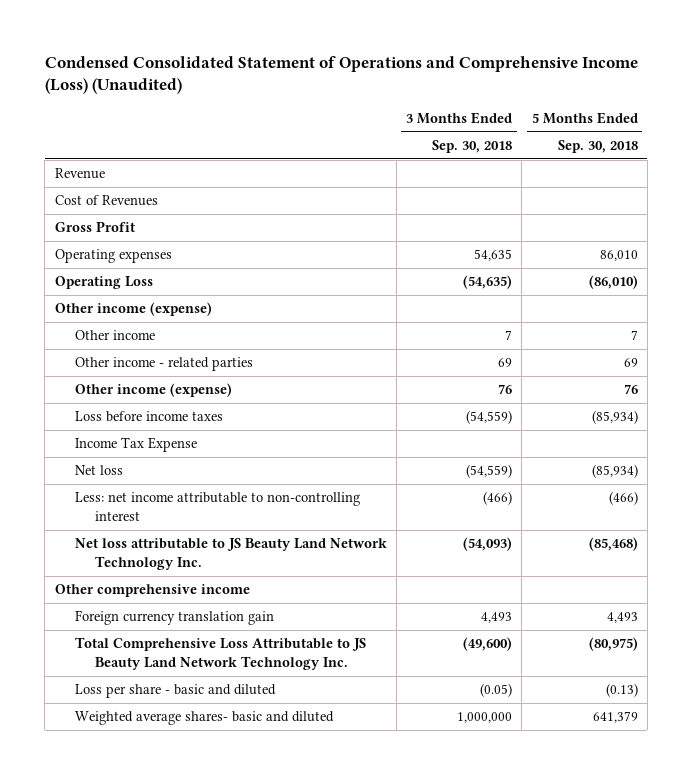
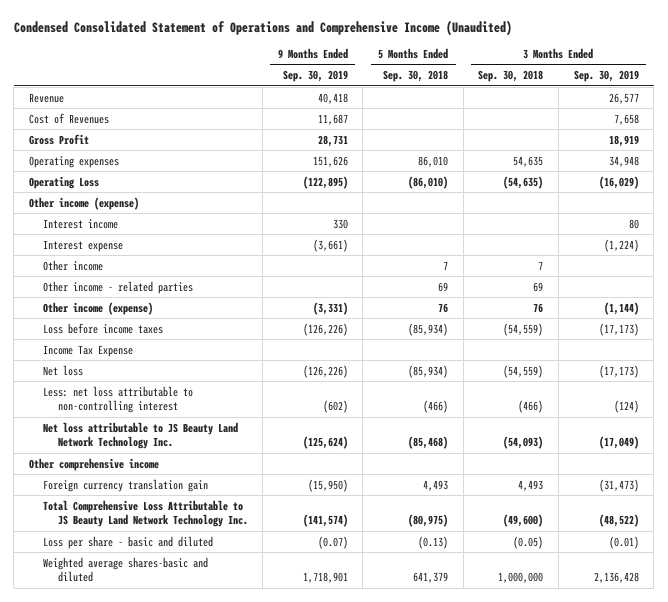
- Condensed Consolidated Statement of Operations and Comprehensive Income (Loss) (Unaudited)
+ Condensed Consolidated Statement of Operations and Comprehensive Income (Unaudited)
- | 3 Months Ended Sep. 30, 2018 | 5 Months Ended Sep. 30, 2018
+ | 9 Months Ended Sep. 30, 2019 | 5 Months Ended Sep. 30, 2018 | 3 Months Ended Sep. 30, 2018 | 3 Months Ended Sep. 30, 2019
+ Interest income | 330 | | | 80
+ Interest expense | (3,661) | | | (1,224)
- Less: net income attributable to non-controlling interest | (466) | (466)
+ Less: net loss attributable to non-controlling interest | (602) | (466) | (466) | (124)
- Weighted average shares- basic and diluted | 1,000,000 | 641,379
+ Weighted average shares-basic and diluted | 1,718,901 | 641,379 | 1,000,000 | 2,136,428

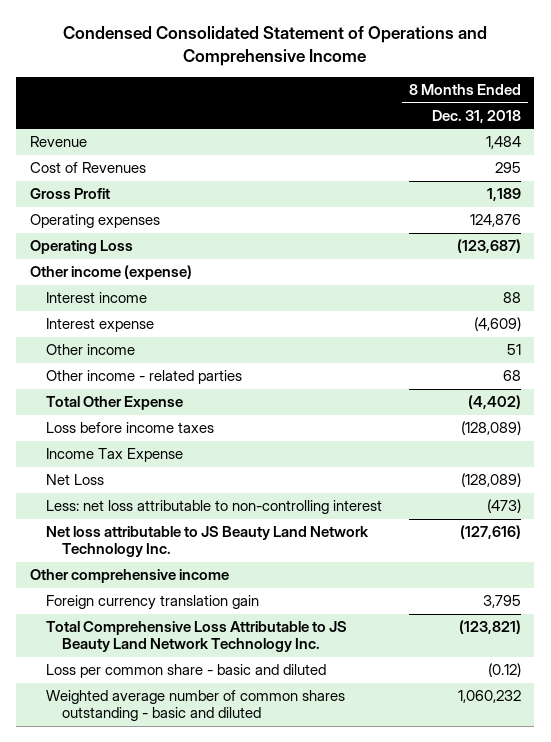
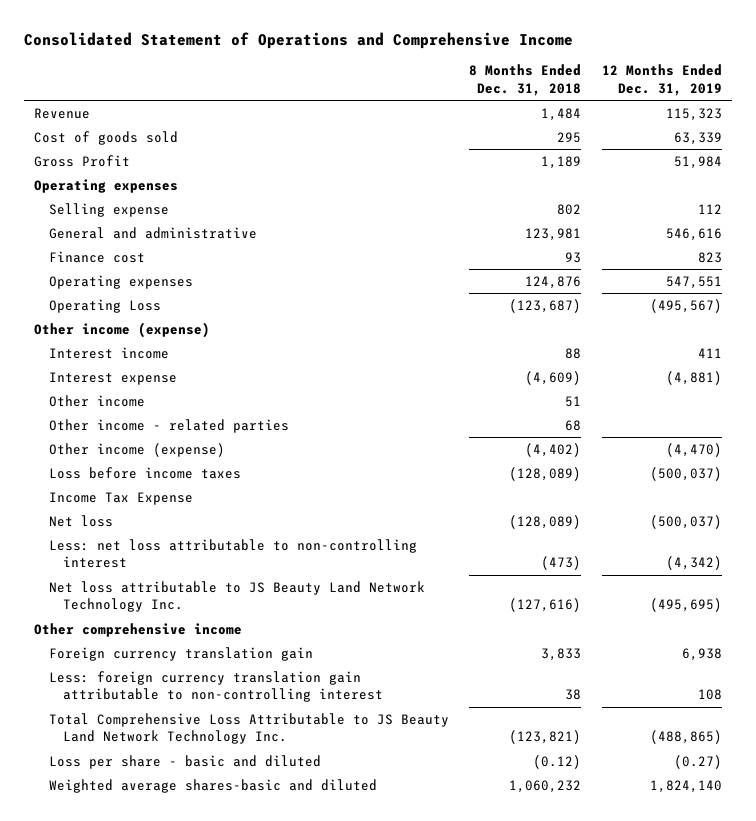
- Condensed Consolidated Statement of Operations and Comprehensive Income
+ Consolidated Statement of Operations and Comprehensive Income
- | 8 Months Ended Dec. 31, 2018
+ | 8 Months Ended Dec. 31, 2018 | 12 Months Ended Dec. 31, 2019
- Cost of Revenues | 295
+ Cost of goods sold | 295 | 63,339
+ Operating expenses
+ Selling expense | 802 | 112
+ General and administrative | 123,981 | 546,616
+ Finance cost | 93 | 823
- Total Other Expense | (4,402)
+ Other income (expense) | (4,402) | (4,470)
- Net Loss | (128,089)
+ Net loss | (128,089) | (500,037)
- Foreign currency translation gain | 3,795
+ Foreign currency translation gain | 3,833 | 6,938
+ Less: foreign currency translation gain attributable to non-controlling interest | 38 | 108
- Loss per common share - basic and diluted | (0.12)
- Weighted average number of common shares outstanding - basic and diluted | 1,060,232
+ Loss per share - basic and diluted | (0.12) | (0.27)
+ Weighted average shares-basic and diluted | 1,060,232 | 1,824,140

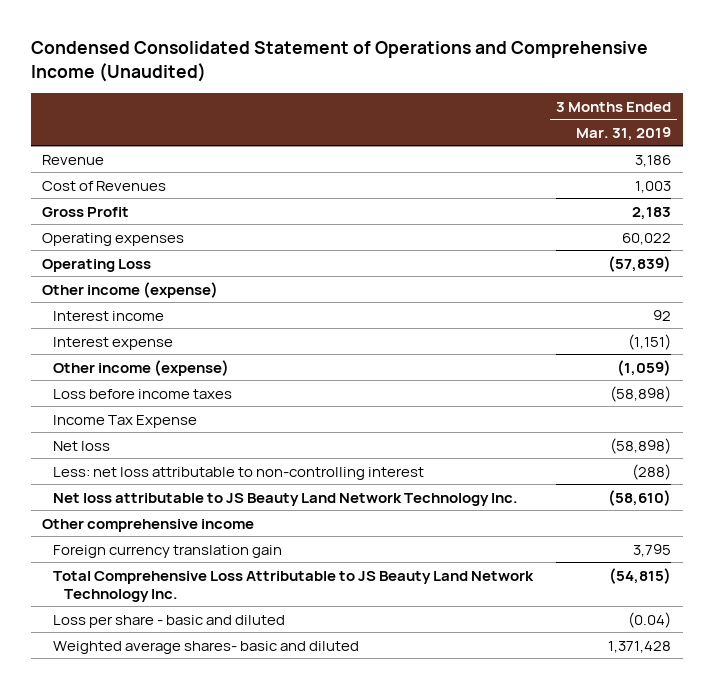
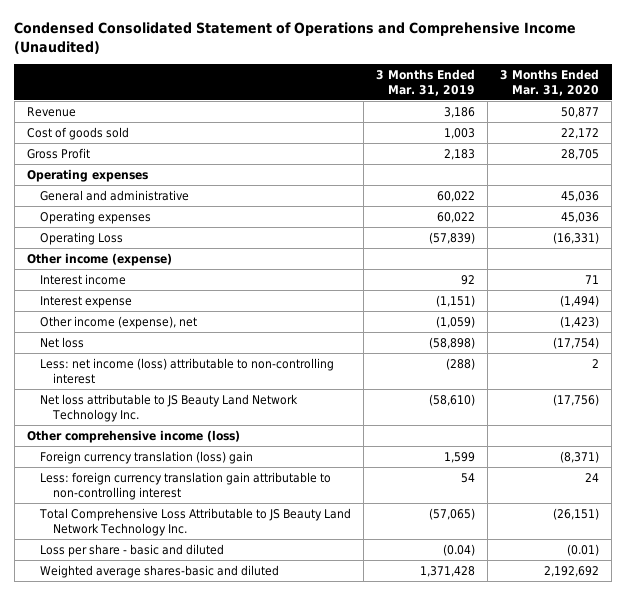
- | 3 Months Ended Mar. 31, 2019
+ | 3 Months Ended Mar. 31, 2019 | 3 Months Ended Mar. 31, 2020
- Cost of Revenues | 1,003
+ Cost of goods sold | 1,003 | 22,172
+ Operating expenses
+ General and administrative | 60,022 | 45,036
- Other income (expense) | (1,059)
- Loss before income taxes | (58,898)
- Income Tax Expense
+ Other income (expense), net | (1,059) | (1,423)
- Less: net loss attributable to non-controlling interest | (288)
+ Less: net income (loss) attributable to non-controlling interest | (288) | 2
- Other comprehensive income
- Foreign currency translation gain | 3,795
- Total Comprehensive Loss Attributable to JS Beauty Land Network Technology Inc. | (54,815)
+ Other comprehensive income (loss)
+ Foreign currency translation (loss) gain | 1,599 | (8,371)
+ Less: foreign currency translation gain attributable to non-controlling interest | 54 | 24
+ Total Comprehensive Loss Attributable to JS Beauty Land Network Technology Inc. | (57,065) | (26,151)
- Weighted average shares- basic and diluted | 1,371,428
+ Weighted average shares-basic and diluted | 1,371,428 | 2,192,692

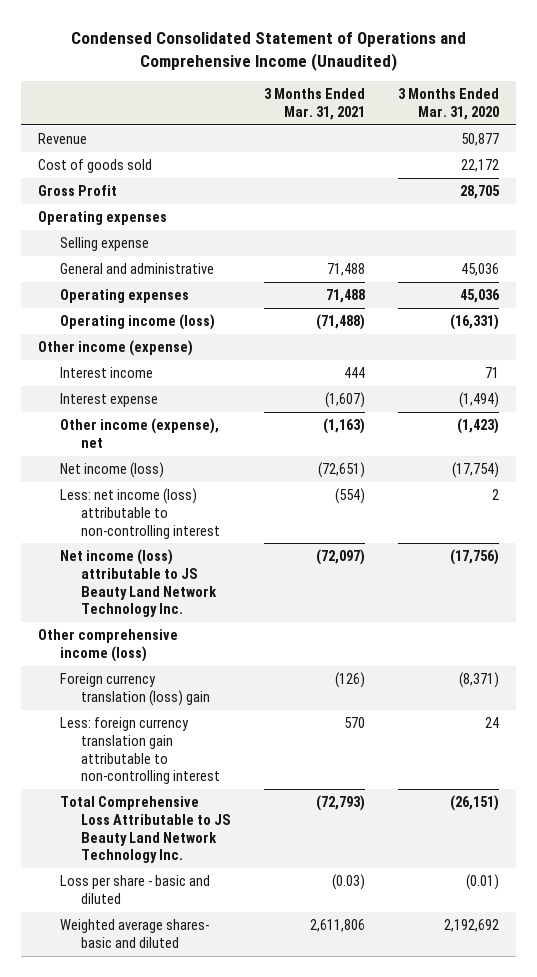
- | 3 Months Ended Mar. 31, 2019 | 3 Months Ended Mar. 31, 2020
+ | 3 Months Ended Mar. 31, 2021 | 3 Months Ended Mar. 31, 2020
+ Selling expense
- Operating Loss | (57,839) | (16,331)
+ Operating income (loss) | (71,488) | (16,331)
- Net loss | (58,898) | (17,754)
+ Net income (loss) | (72,651) | (17,754)
- Net loss attributable to JS Beauty Land Network Technology Inc. | (58,610) | (17,756)
+ Net income (loss) attributable to JS Beauty Land Network Technology Inc. | (72,097) | (17,756)
- Weighted average shares-basic and diluted | 1,371,428 | 2,192,692
+ Weighted average shares- basic and diluted | 2,611,806 | 2,192,692

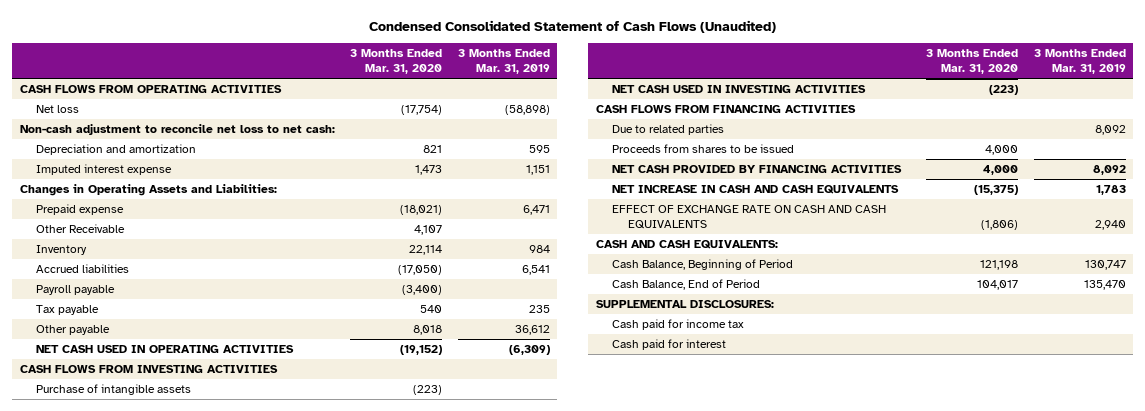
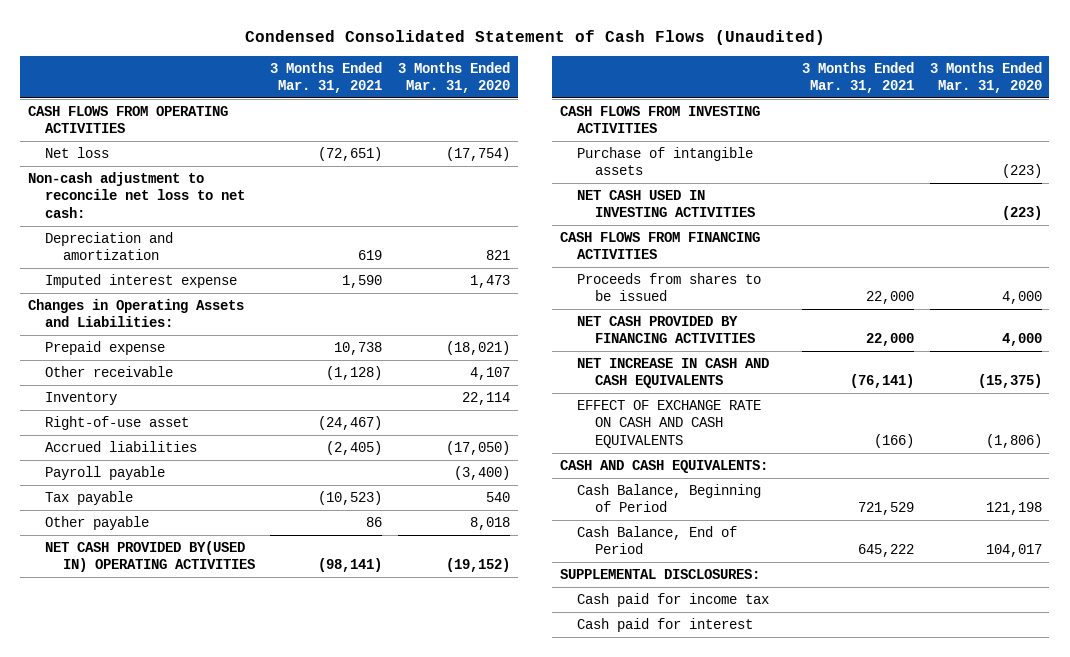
- | 3 Months Ended Mar. 31, 2020 | 3 Months Ended Mar. 31, 2019
+ | 3 Months Ended Mar. 31, 2021 | 3 Months Ended Mar. 31, 2020
- Other Receivable | 4,107 |
+ Other receivable | (1,128) | 4,107
+ Right-of-use asset | (24,467) |
- NET CASH USED IN OPERATING ACTIVITIES | (19,152) | (6,309)
+ NET CASH PROVIDED BY(USED IN) OPERATING ACTIVITIES | (98,141) | (19,152)
- Due to related parties | | 8,092

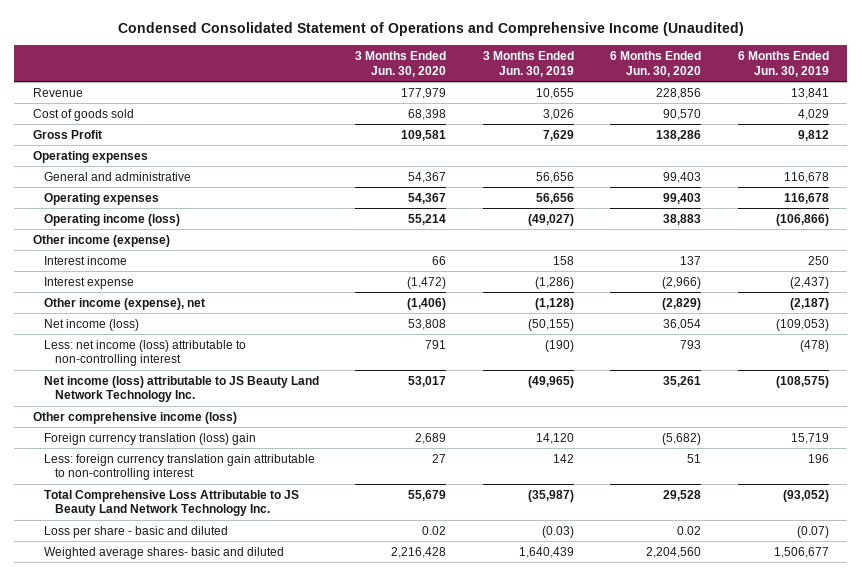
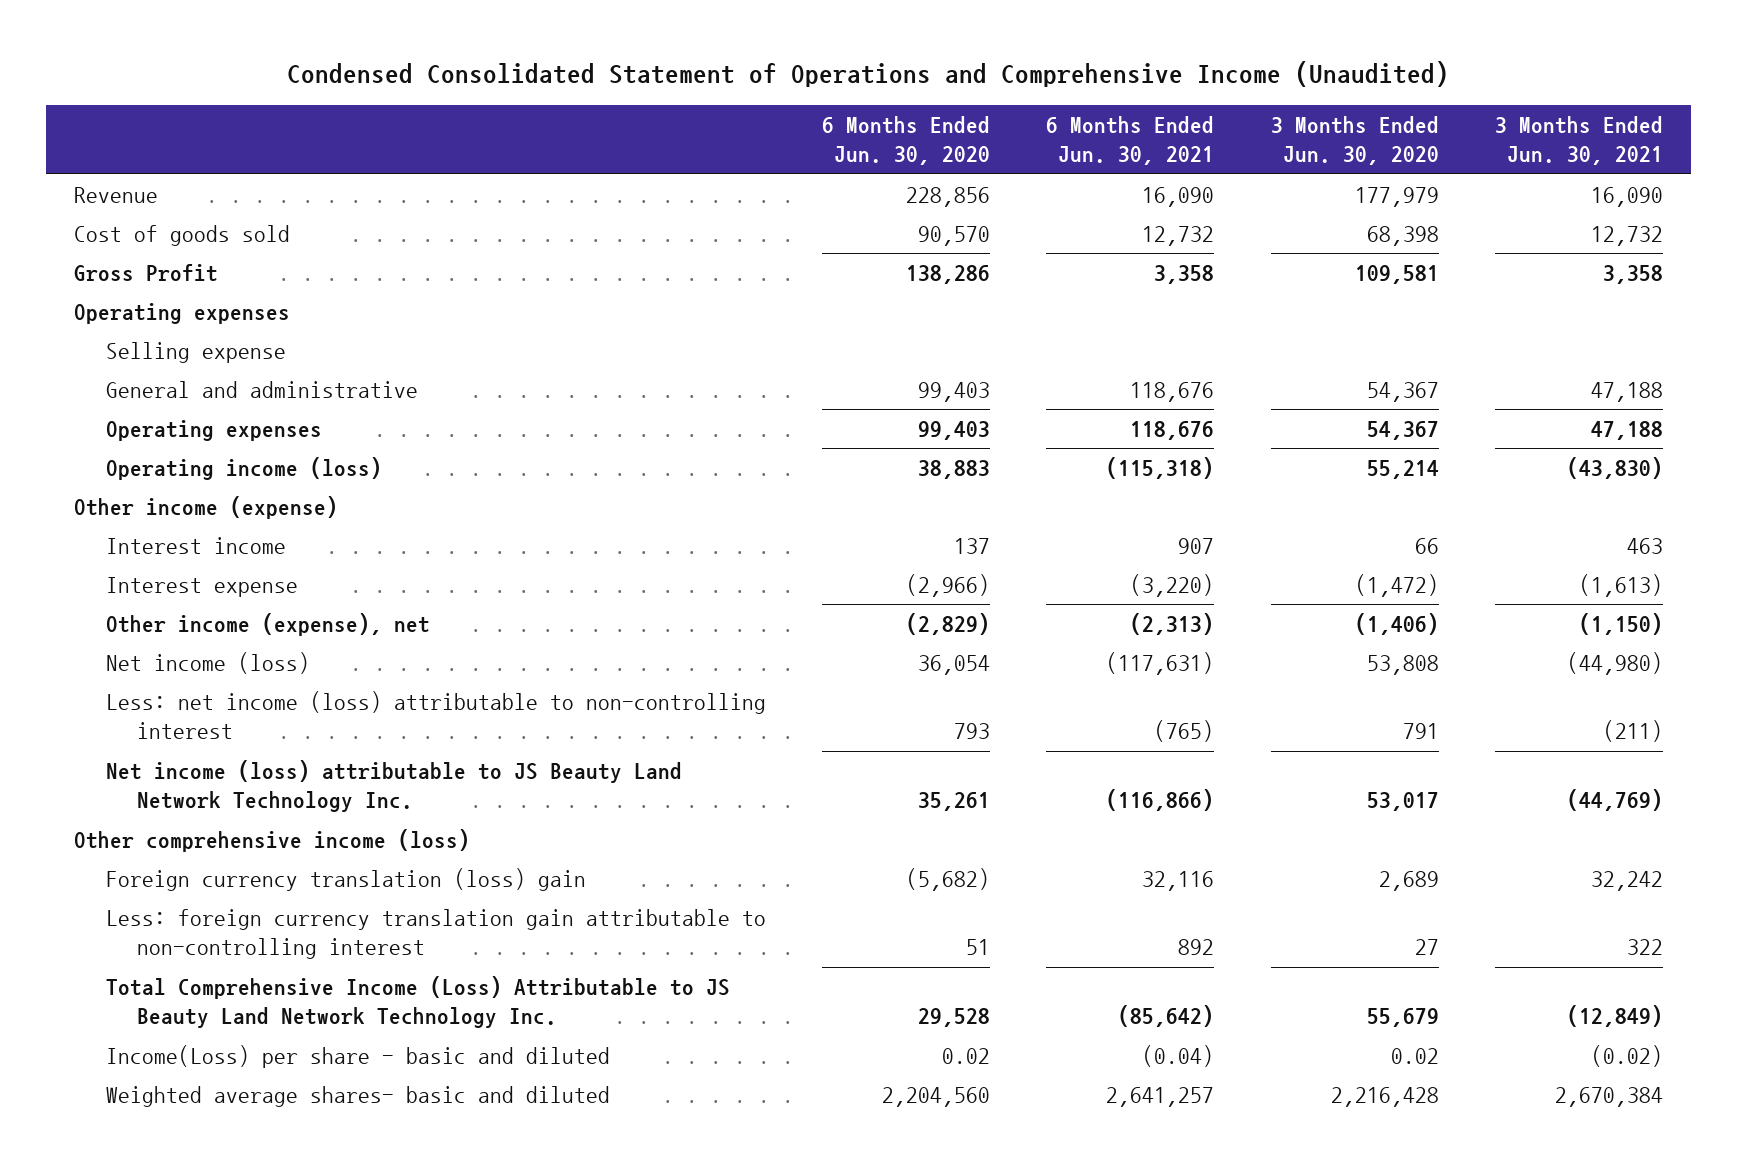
- | 3 Months Ended Jun. 30, 2020 | 3 Months Ended Jun. 30, 2019 | 6 Months Ended Jun. 30, 2020 | 6 Months Ended Jun. 30, 2019
+ | 6 Months Ended Jun. 30, 2020 | 6 Months Ended Jun. 30, 2021 | 3 Months Ended Jun. 30, 2020 | 3 Months Ended Jun. 30, 2021
+ Selling expense
- Total Comprehensive Loss Attributable to JS Beauty Land Network Technology Inc. | 55,679 | (35,987) | 29,528 | (93,052)
- Loss per share - basic and diluted | 0.02 | (0.03) | 0.02 | (0.07)
+ Total Comprehensive Income (Loss) Attributable to JS Beauty Land Network Technology Inc. | 29,528 | (85,642) | 55,679 | (12,849)
+ Income(Loss) per share - basic and diluted | 0.02 | (0.04) | 0.02 | (0.02)

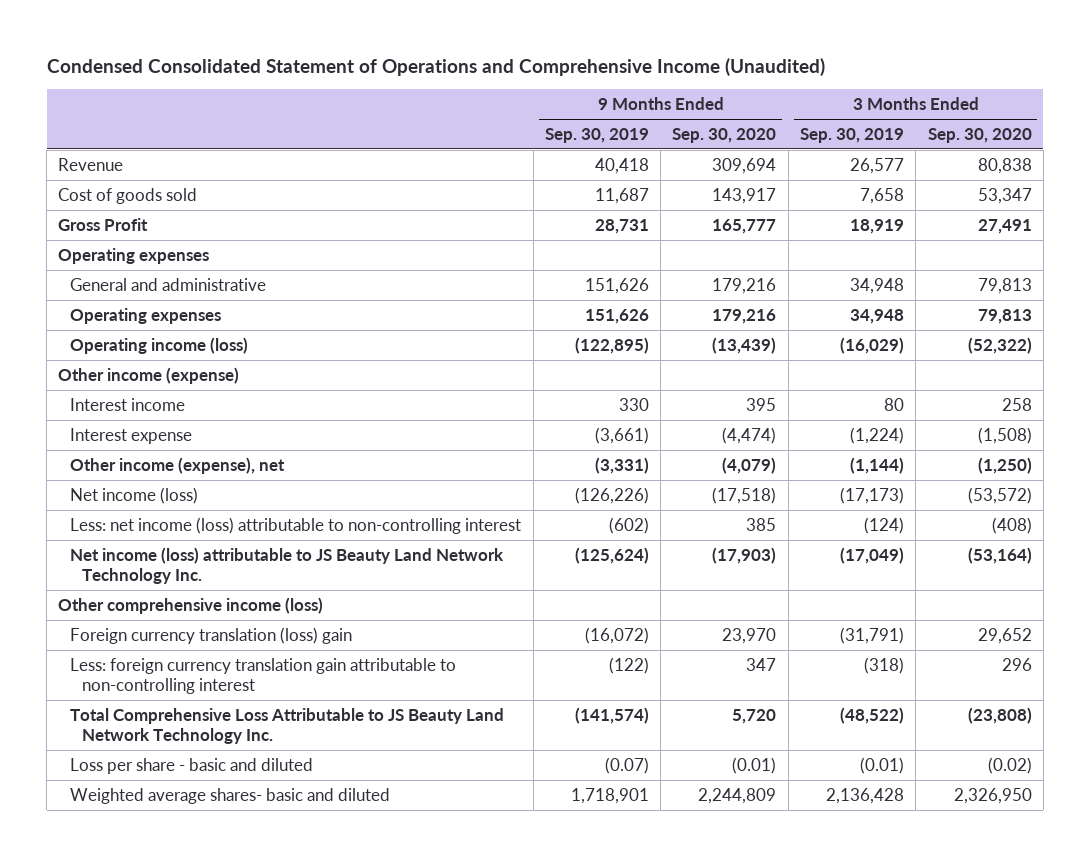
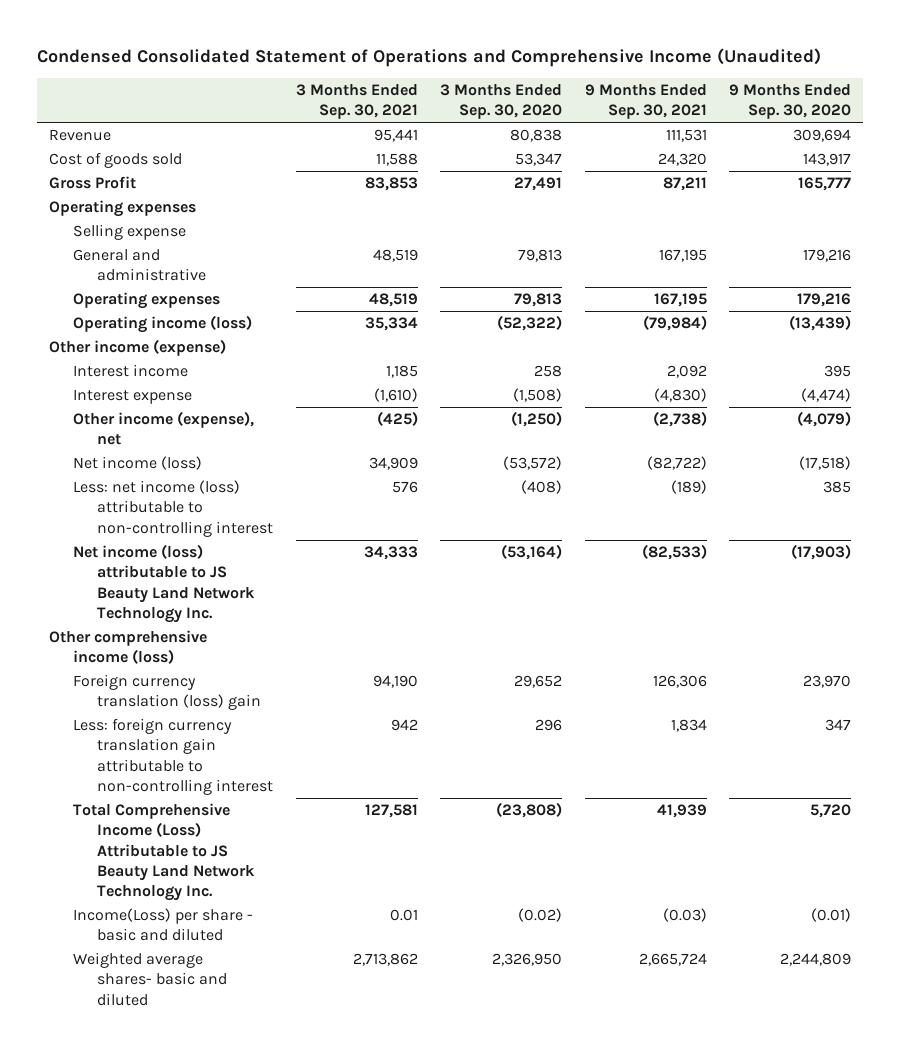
- | 9 Months Ended Sep. 30, 2019 | 9 Months Ended Sep. 30, 2020 | 3 Months Ended Sep. 30, 2019 | 3 Months Ended Sep. 30, 2020
+ | 3 Months Ended Sep. 30, 2021 | 3 Months Ended Sep. 30, 2020 | 9 Months Ended Sep. 30, 2021 | 9 Months Ended Sep. 30, 2020
+ Selling expense
- Total Comprehensive Loss Attributable to JS Beauty Land Network Technology Inc. | (141,574) | 5,720 | (48,522) | (23,808)
- Loss per share - basic and diluted | (0.07) | (0.01) | (0.01) | (0.02)
+ Total Comprehensive Income (Loss) Attributable to JS Beauty Land Network Technology Inc. | 127,581 | (23,808) | 41,939 | 5,720
+ Income(Loss) per share - basic and diluted | 0.01 | (0.02) | (0.03) | (0.01)

